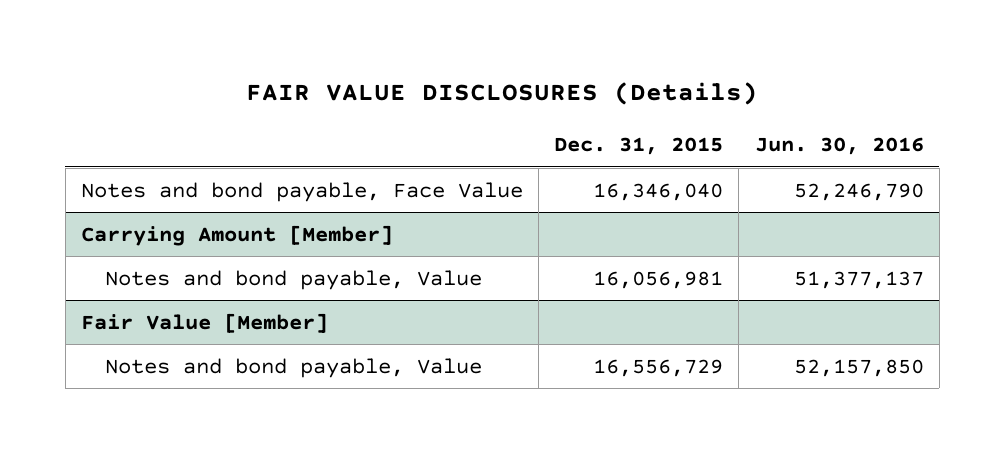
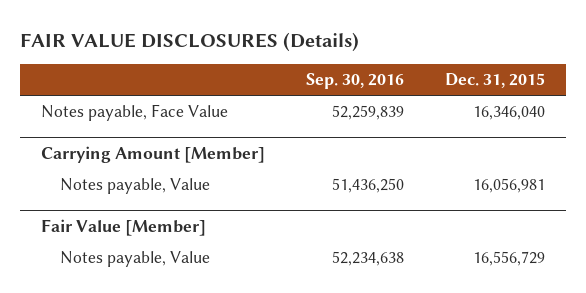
- | Dec. 31, 2015 | Jun. 30, 2016
+ | Sep. 30, 2016 | Dec. 31, 2015
- Notes and bond payable, Face Value | 16,346,040 | 52,246,790
+ Notes payable, Face Value | 52,259,839 | 16,346,040
@ Carrying Amount [Member]
- Notes and bond payable, Value | 16,056,981 | 51,377,137
+ Notes payable, Value | 51,436,250 | 16,056,981
@ Fair Value [Member]
- Notes and bond payable, Value | 16,556,729 | 52,157,850
+ Notes payable, Value | 52,234,638 | 16,556,729

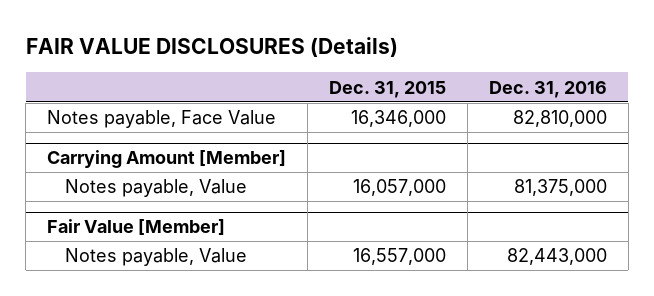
- | Sep. 30, 2016 | Dec. 31, 2015
+ | Dec. 31, 2015 | Dec. 31, 2016
- Notes payable, Face Value | 52,259,839 | 16,346,040
+ Notes payable, Face Value | 16,346,000 | 82,810,000
@ Carrying Amount [Member]
- Notes payable, Value | 51,436,250 | 16,056,981
+ Notes payable, Value | 16,057,000 | 81,375,000
@ Fair Value [Member]
- Notes payable, Value | 52,234,638 | 16,556,729
+ Notes payable, Value | 16,557,000 | 82,443,000

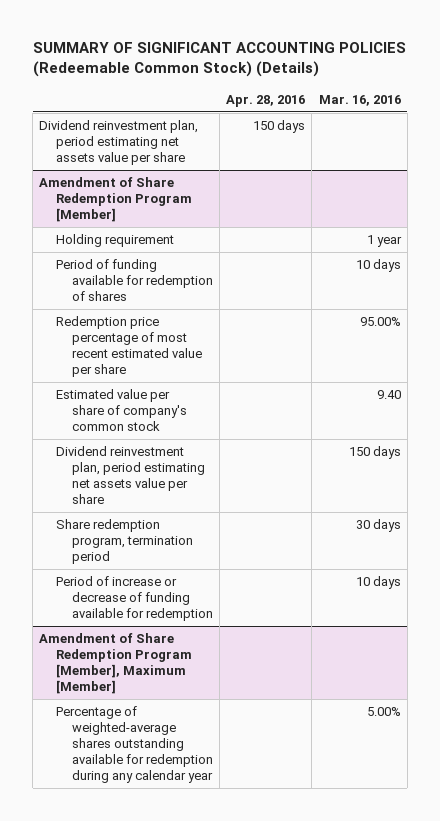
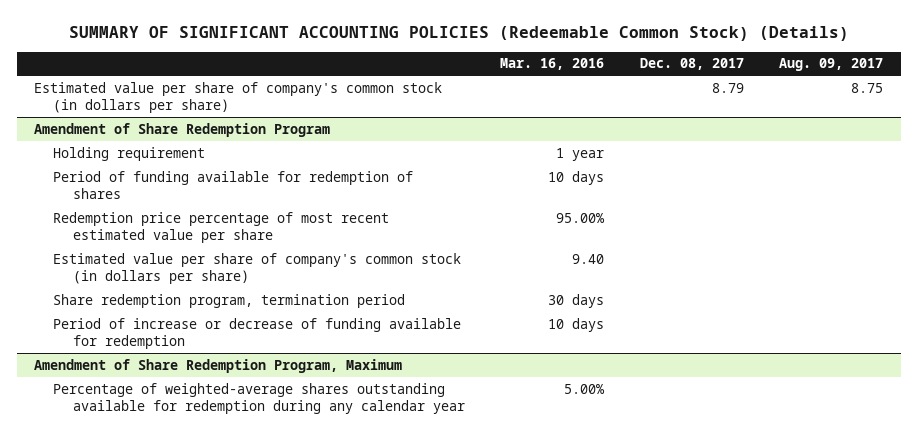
- | Apr. 28, 2016 | Mar. 16, 2016
+ | Mar. 16, 2016 | Dec. 08, 2017 | Aug. 09, 2017
- Dividend reinvestment plan, period estimating net assets value per share | 150 days |
- Amendment of Share Redemption Program [Member]
+ Estimated value per share of company's common stock (in dollars per share) | | 8.79 | 8.75
+ Amendment of Share Redemption Program
- Estimated value per share of company's common stock | | 9.40
- Dividend reinvestment plan, period estimating net assets value per share | | 150 days
+ Estimated value per share of company's common stock (in dollars per share) | 9.40 | |
- Amendment of Share Redemption Program [Member], Maximum [Member]
+ Amendment of Share Redemption Program, Maximum

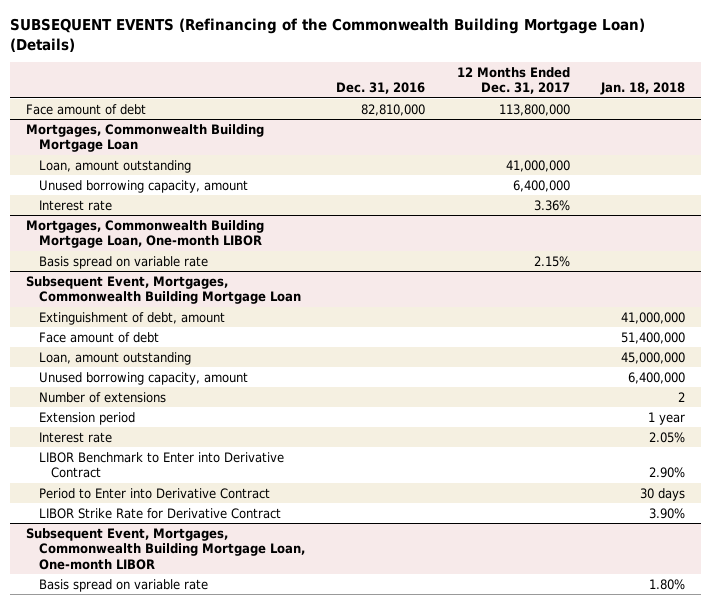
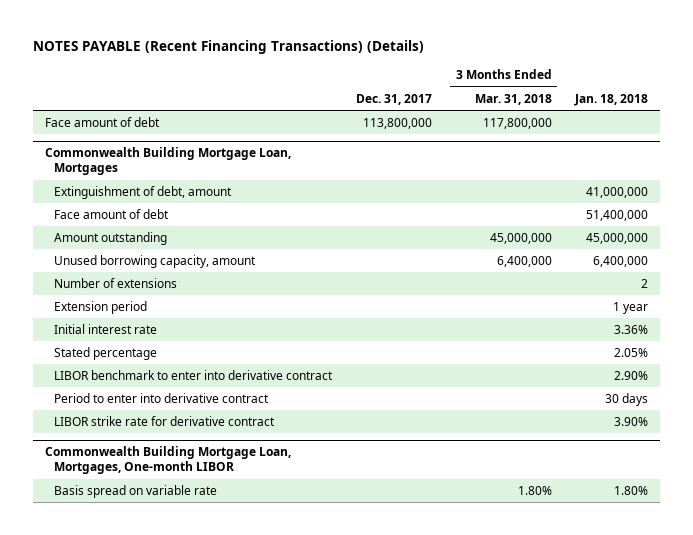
- SUBSEQUENT EVENTS (Refinancing of the Commonwealth Building Mortgage Loan) (Details)
+ NOTES PAYABLE (Recent Financing Transactions) (Details)
- | Dec. 31, 2016 | 12 Months Ended Dec. 31, 2017 | Jan. 18, 2018
+ | Dec. 31, 2017 | 3 Months Ended Mar. 31, 2018 | Jan. 18, 2018
- Mortgages, Commonwealth Building Mortgage Loan
- Loan, amount outstanding | | 41,000,000 |
- Unused borrowing capacity, amount | | 6,400,000 |
- Interest rate | | 3.36% |
- Mortgages, Commonwealth Building Mortgage Loan, One-month LIBOR
- Basis spread on variable rate | | 2.15% |
- Subsequent Event, Mortgages, Commonwealth Building Mortgage Loan
+ Commonwealth Building Mortgage Loan, Mortgages
- Loan, amount outstanding | | | 45,000,000
+ Amount outstanding | | 45,000,000 | 45,000,000
- Interest rate | | | 2.05%
- LIBOR Benchmark to Enter into Derivative Contract | | | 2.90%
- Period to Enter into Derivative Contract | | | 30 days
- LIBOR Strike Rate for Derivative Contract | | | 3.90%
- Subsequent Event, Mortgages, Commonwealth Building Mortgage Loan, One-month LIBOR
+ Initial interest rate | | | 3.36%
+ Stated percentage | | | 2.05%
+ LIBOR benchmark to enter into derivative contract | | | 2.90%
+ Period to enter into derivative contract | | | 30 days
+ LIBOR strike rate for derivative contract | | | 3.90%
+ Commonwealth Building Mortgage Loan, Mortgages, One-month LIBOR

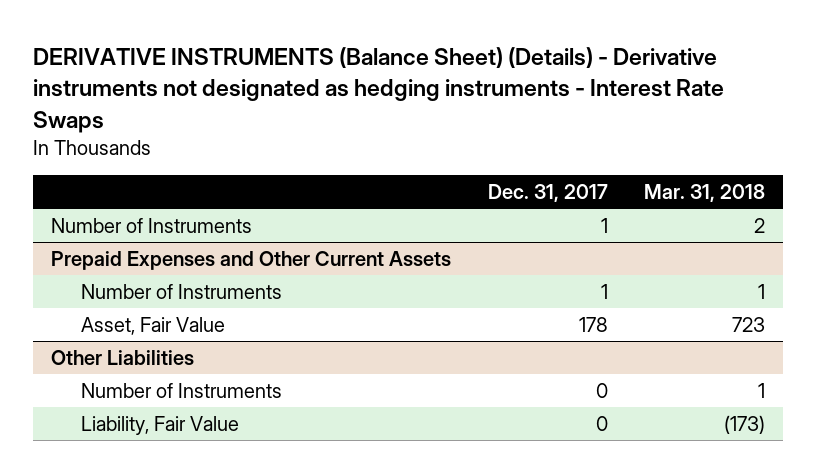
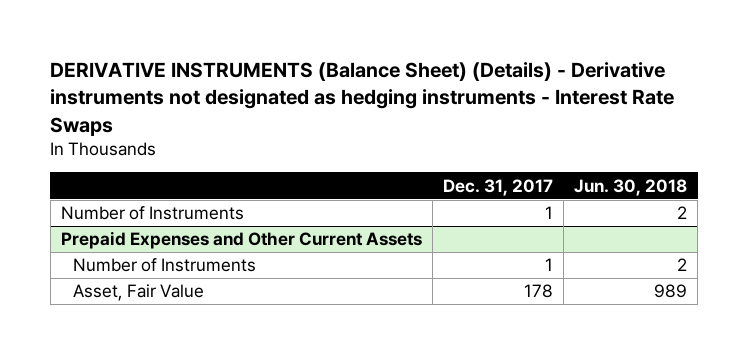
- | Dec. 31, 2017 | Mar. 31, 2018
+ | Dec. 31, 2017 | Jun. 30, 2018
- Other Liabilities
- Number of Instruments | 0 | 1
- Liability, Fair Value | 0 | (173)

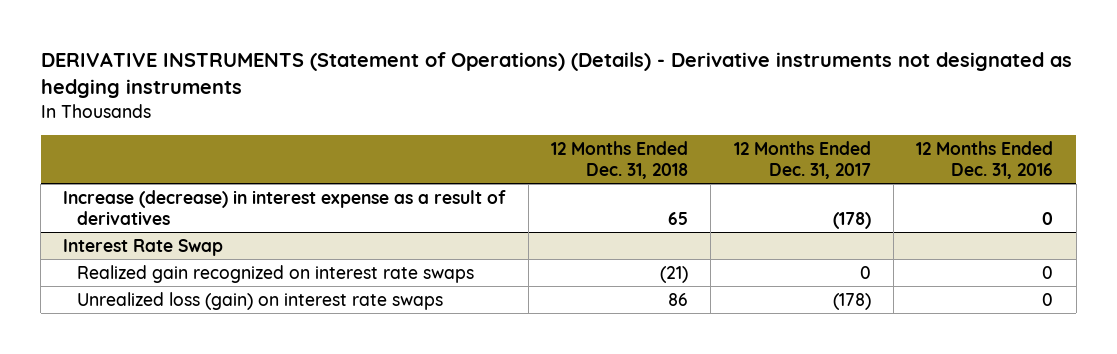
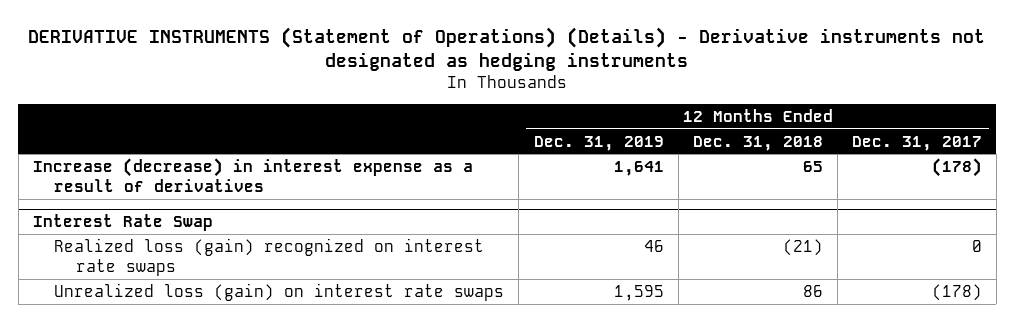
- | 12 Months Ended Dec. 31, 2018 | 12 Months Ended Dec. 31, 2017 | 12 Months Ended Dec. 31, 2016
+ | 12 Months Ended Dec. 31, 2019 | 12 Months Ended Dec. 31, 2018 | 12 Months Ended Dec. 31, 2017
@ Interest Rate Swap
- Realized gain recognized on interest rate swaps | (21) | 0 | 0
+ Realized loss (gain) recognized on interest rate swaps | 46 | (21) | 0

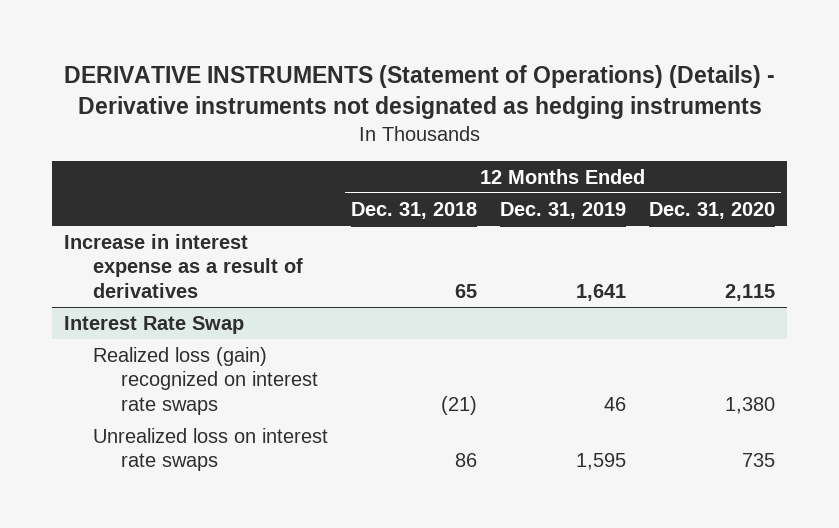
- | 12 Months Ended Dec. 31, 2019 | 12 Months Ended Dec. 31, 2018 | 12 Months Ended Dec. 31, 2017
+ | 12 Months Ended Dec. 31, 2018 | 12 Months Ended Dec. 31, 2019 | 12 Months Ended Dec. 31, 2020
- Increase (decrease) in interest expense as a result of derivatives | 1,641 | 65 | (178)
+ Increase in interest expense as a result of derivatives | 65 | 1,641 | 2,115
@ Interest Rate Swap
- Unrealized loss (gain) on interest rate swaps | 1,595 | 86 | (178)
+ Unrealized loss on interest rate swaps | 86 | 1,595 | 735

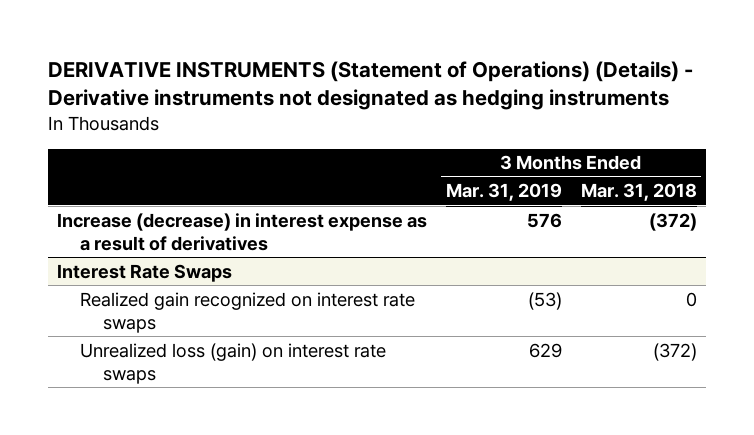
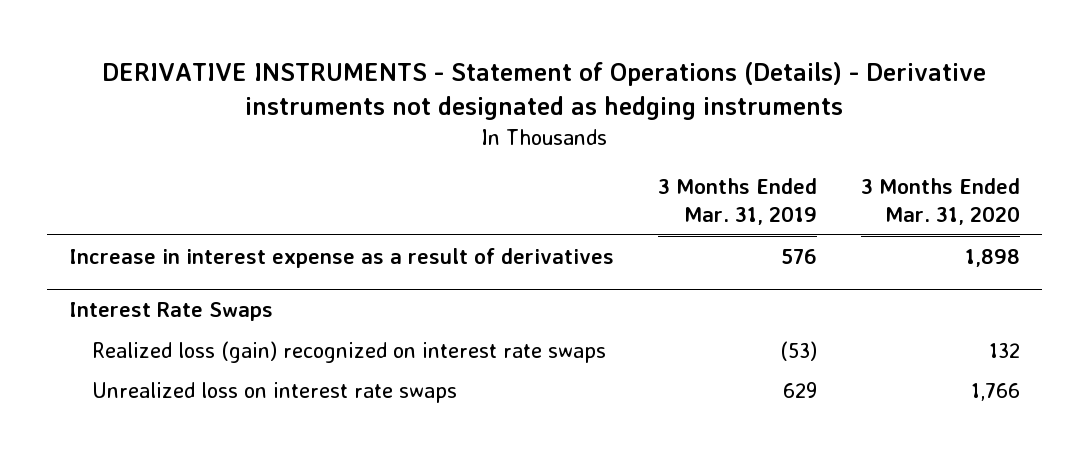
- DERIVATIVE INSTRUMENTS (Statement of Operations) (Details) - Derivative instruments not designated as hedging instruments
+ DERIVATIVE INSTRUMENTS - Statement of Operations (Details) - Derivative instruments not designated as hedging instruments
- | 3 Months Ended Mar. 31, 2019 | 3 Months Ended Mar. 31, 2018
+ | 3 Months Ended Mar. 31, 2019 | 3 Months Ended Mar. 31, 2020
- Increase (decrease) in interest expense as a result of derivatives | 576 | (372)
+ Increase in interest expense as a result of derivatives | 576 | 1,898
@ Interest Rate Swaps
- Realized gain recognized on interest rate swaps | (53) | 0
- Unrealized loss (gain) on interest rate swaps | 629 | (372)
+ Realized loss (gain) recognized on interest rate swaps | (53) | 132
+ Unrealized loss on interest rate swaps | 629 | 1,766

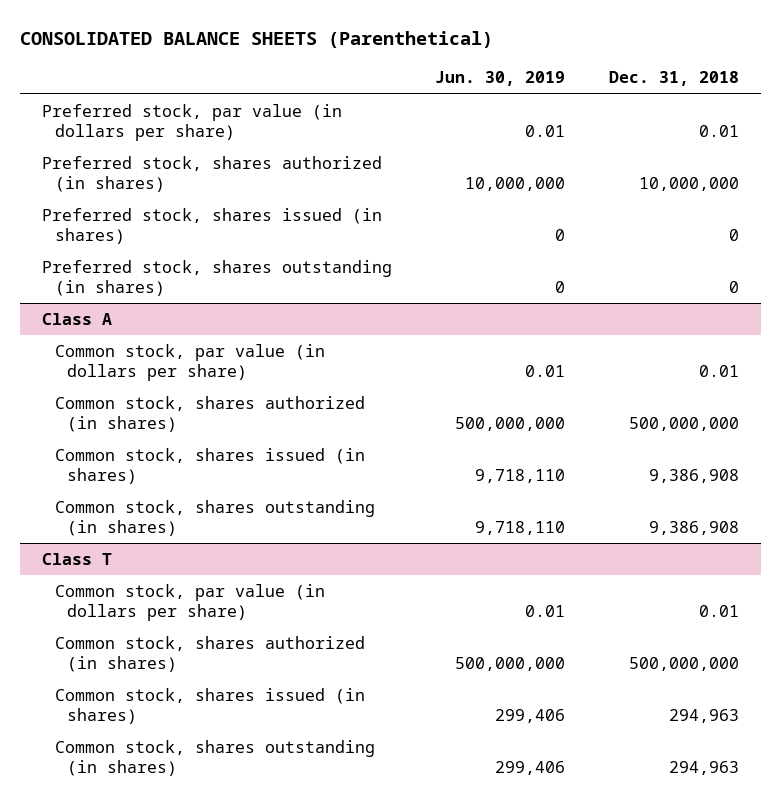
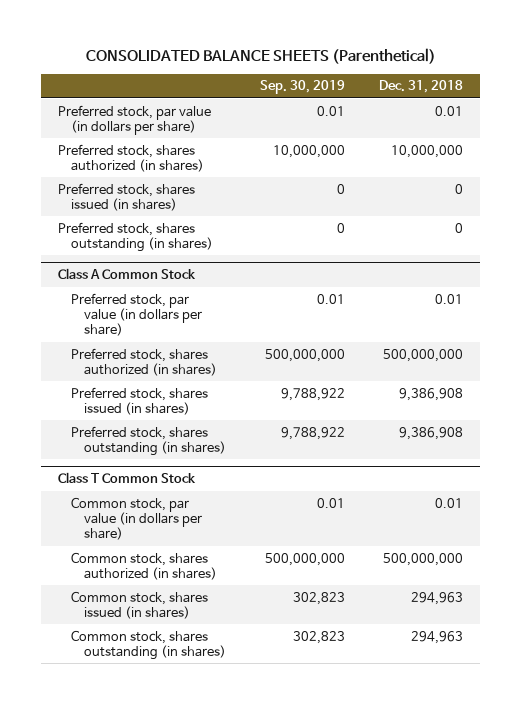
- | Jun. 30, 2019 | Dec. 31, 2018
+ | Sep. 30, 2019 | Dec. 31, 2018
- Class A
- Common stock, par value (in dollars per share) | 0.01 | 0.01
- Common stock, shares authorized (in shares) | 500,000,000 | 500,000,000
- Common stock, shares issued (in shares) | 9,718,110 | 9,386,908
- Common stock, shares outstanding (in shares) | 9,718,110 | 9,386,908
- Class T
+ Class A Common Stock
+ Preferred stock, par value (in dollars per share) | 0.01 | 0.01
+ Preferred stock, shares authorized (in shares) | 500,000,000 | 500,000,000
+ Preferred stock, shares issued (in shares) | 9,788,922 | 9,386,908
+ Preferred stock, shares outstanding (in shares) | 9,788,922 | 9,386,908
+ Class T Common Stock

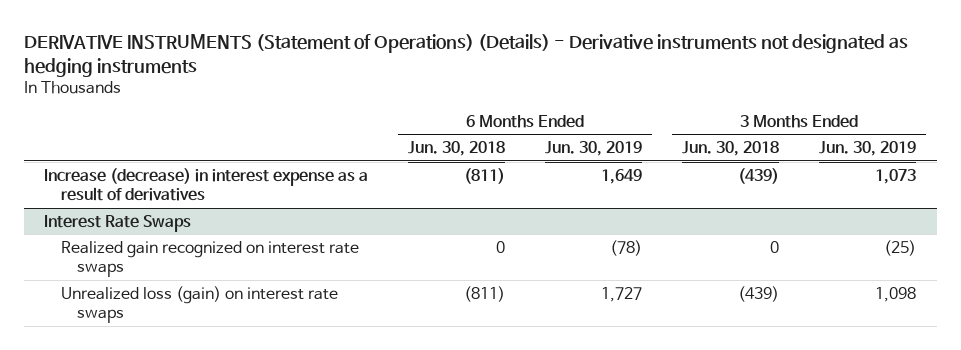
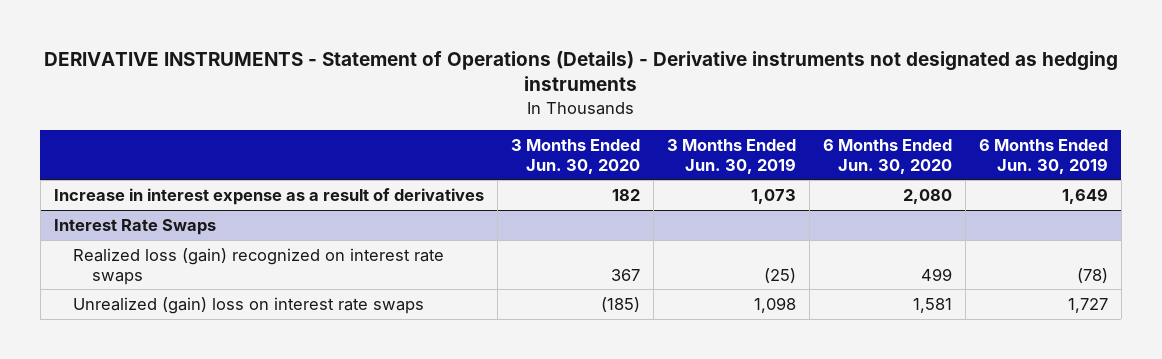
- DERIVATIVE INSTRUMENTS (Statement of Operations) (Details) - Derivative instruments not designated as hedging instruments
+ DERIVATIVE INSTRUMENTS - Statement of Operations (Details) - Derivative instruments not designated as hedging instruments
- | 6 Months Ended Jun. 30, 2018 | 6 Months Ended Jun. 30, 2019 | 3 Months Ended Jun. 30, 2018 | 3 Months Ended Jun. 30, 2019
+ | 3 Months Ended Jun. 30, 2020 | 3 Months Ended Jun. 30, 2019 | 6 Months Ended Jun. 30, 2020 | 6 Months Ended Jun. 30, 2019
- Increase (decrease) in interest expense as a result of derivatives | (811) | 1,649 | (439) | 1,073
+ Increase in interest expense as a result of derivatives | 182 | 1,073 | 2,080 | 1,649
@ Interest Rate Swaps
- Realized gain recognized on interest rate swaps | 0 | (78) | 0 | (25)
- Unrealized loss (gain) on interest rate swaps | (811) | 1,727 | (439) | 1,098
+ Realized loss (gain) recognized on interest rate swaps | 367 | (25) | 499 | (78)
+ Unrealized (gain) loss on interest rate swaps | (185) | 1,098 | 1,581 | 1,727

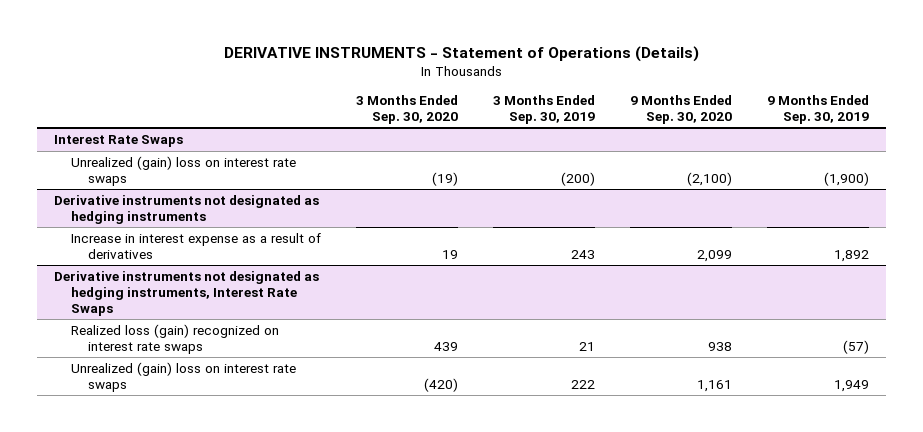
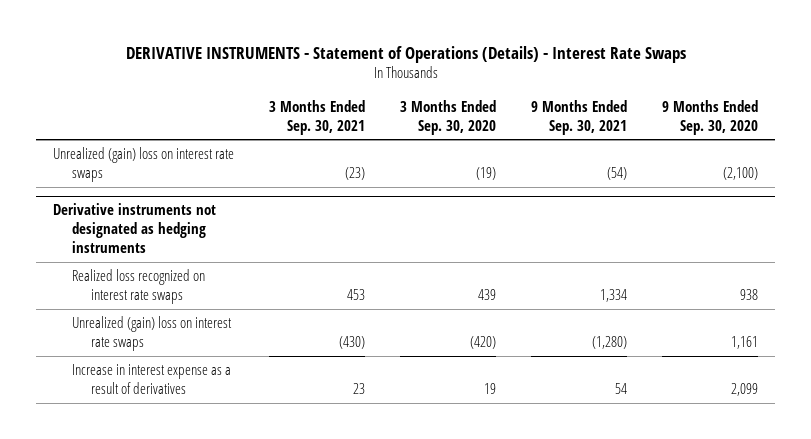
- DERIVATIVE INSTRUMENTS - Statement of Operations (Details)
+ DERIVATIVE INSTRUMENTS - Statement of Operations (Details) - Interest Rate Swaps
- | 3 Months Ended Sep. 30, 2020 | 3 Months Ended Sep. 30, 2019 | 9 Months Ended Sep. 30, 2020 | 9 Months Ended Sep. 30, 2019
+ | 3 Months Ended Sep. 30, 2021 | 3 Months Ended Sep. 30, 2020 | 9 Months Ended Sep. 30, 2021 | 9 Months Ended Sep. 30, 2020
- Interest Rate Swaps
- Derivative instruments not designated as hedging instruments, Interest Rate Swaps
- Realized loss (gain) recognized on interest rate swaps | 439 | 21 | 938 | (57)
@ Derivative instruments not designated as hedging instruments
+ Realized loss recognized on interest rate swaps | 453 | 439 | 1,334 | 938
moved down: Increase in interest expense as a result of derivatives | 23 | 19 | 54 | 2,099

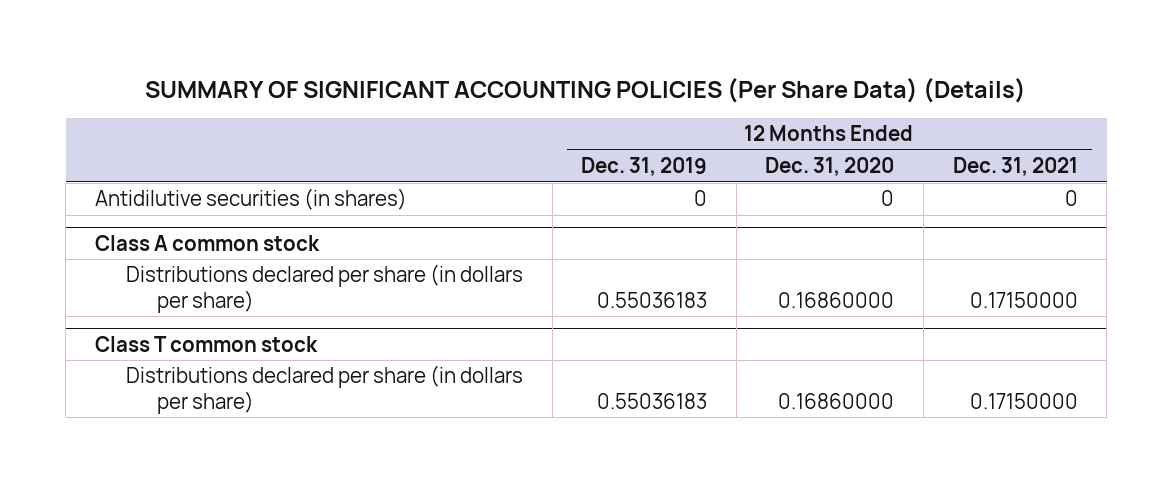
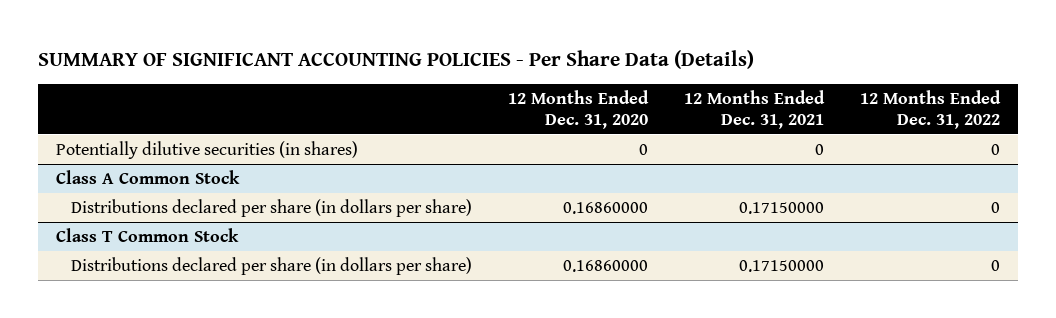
- SUMMARY OF SIGNIFICANT ACCOUNTING POLICIES (Per Share Data) (Details)
+ SUMMARY OF SIGNIFICANT ACCOUNTING POLICIES - Per Share Data (Details)
- | 12 Months Ended Dec. 31, 2019 | 12 Months Ended Dec. 31, 2020 | 12 Months Ended Dec. 31, 2021
+ | 12 Months Ended Dec. 31, 2020 | 12 Months Ended Dec. 31, 2021 | 12 Months Ended Dec. 31, 2022
- Antidilutive securities (in shares) | 0 | 0 | 0
- Class A common stock
+ Potentially dilutive securities (in shares) | 0 | 0 | 0
+ Class A Common Stock
- Class T common stock
+ Class T Common Stock

